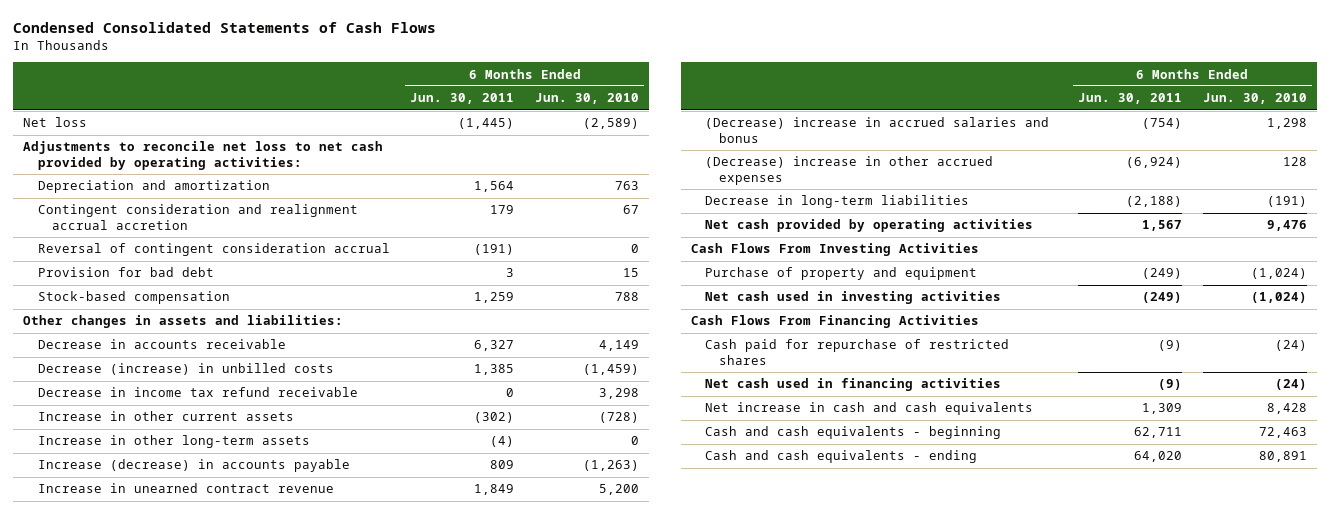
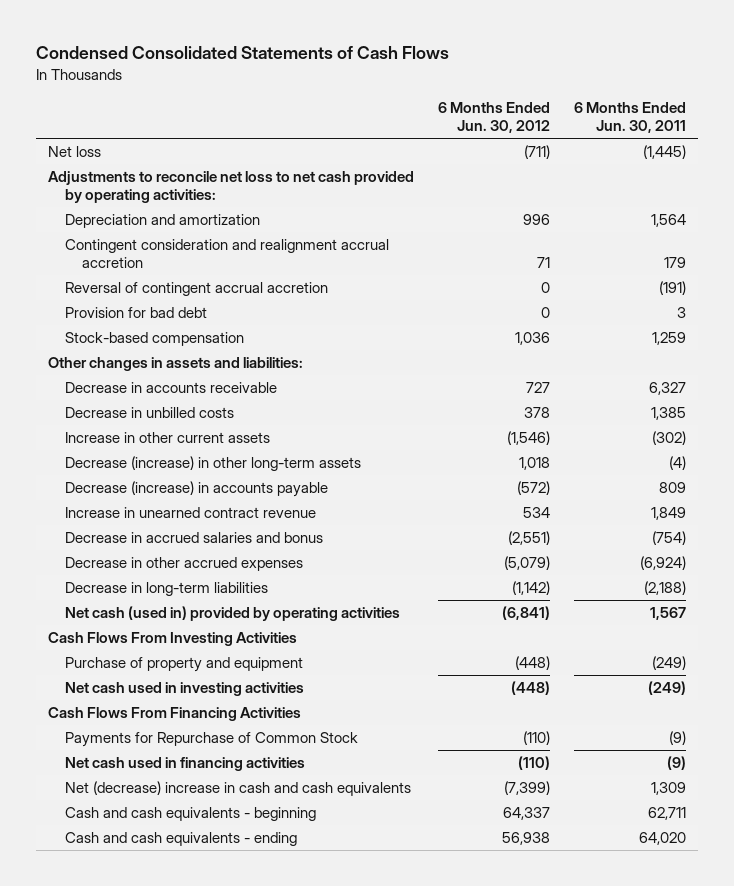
- | 6 Months Ended Jun. 30, 2011 | 6 Months Ended Jun. 30, 2010
+ | 6 Months Ended Jun. 30, 2012 | 6 Months Ended Jun. 30, 2011
- Reversal of contingent consideration accrual | (191) | 0
+ Reversal of contingent accrual accretion | 0 | (191)
- Decrease (increase) in unbilled costs | 1,385 | (1,459)
- Decrease in income tax refund receivable | 0 | 3,298
+ Decrease in unbilled costs | 378 | 1,385
- Increase in other long-term assets | (4) | 0
- Increase (decrease) in accounts payable | 809 | (1,263)
+ Decrease (increase) in other long-term assets | 1,018 | (4)
+ Decrease (increase) in accounts payable | (572) | 809
- (Decrease) increase in accrued salaries and bonus | (754) | 1,298
- (Decrease) increase in other accrued expenses | (6,924) | 128
+ Decrease in accrued salaries and bonus | (2,551) | (754)
+ Decrease in other accrued expenses | (5,079) | (6,924)
- Net cash provided by operating activities | 1,567 | 9,476
+ Net cash (used in) provided by operating activities | (6,841) | 1,567
- Cash paid for repurchase of restricted shares | (9) | (24)
+ Payments for Repurchase of Common Stock | (110) | (9)
- Net increase in cash and cash equivalents | 1,309 | 8,428
+ Net (decrease) increase in cash and cash equivalents | (7,399) | 1,309

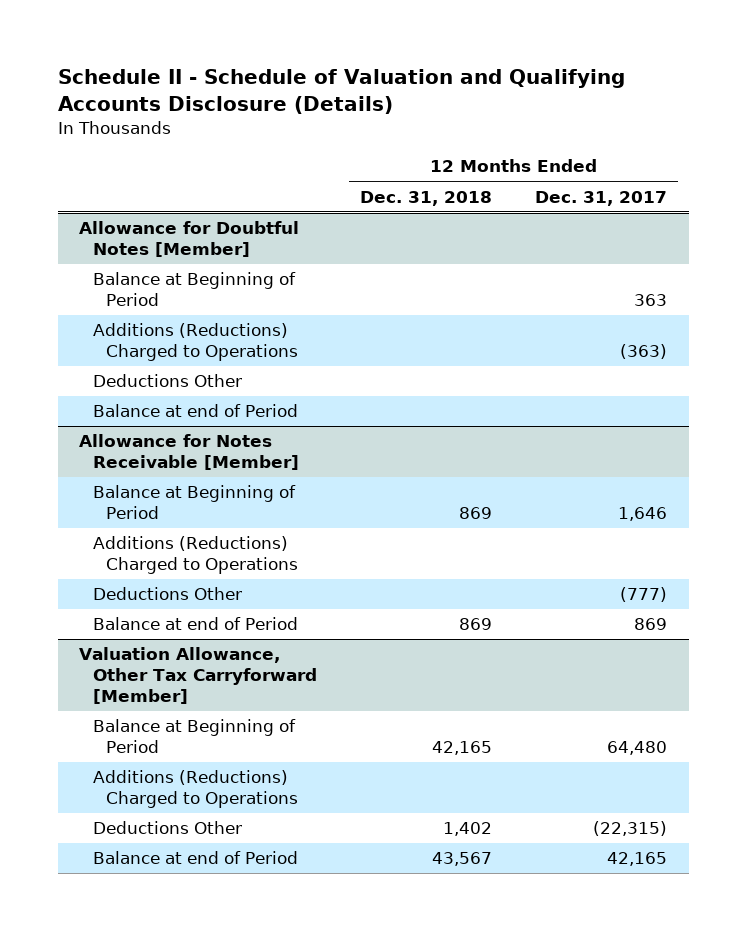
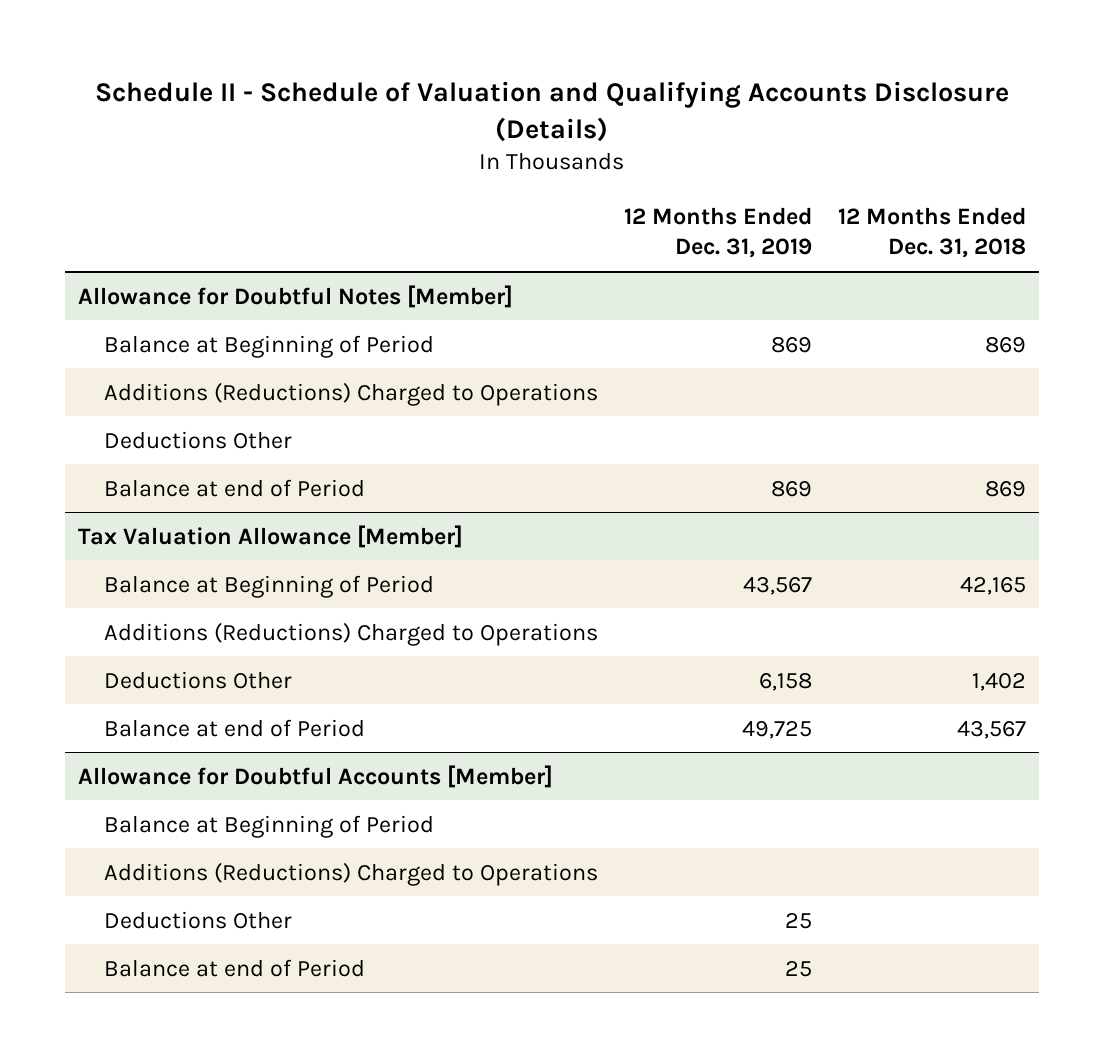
- | 12 Months Ended Dec. 31, 2018 | 12 Months Ended Dec. 31, 2017
+ | 12 Months Ended Dec. 31, 2019 | 12 Months Ended Dec. 31, 2018
@ Allowance for Doubtful Notes [Member]
- Balance at Beginning of Period | | 363
- Additions (Reductions) Charged to Operations | | (363)
- Deductions Other
- Balance at end of Period
- Allowance for Notes Receivable [Member]
- Valuation Allowance, Other Tax Carryforward [Member]
+ Tax Valuation Allowance [Member]
+ Allowance for Doubtful Accounts [Member]
+ Balance at Beginning of Period
+ Additions (Reductions) Charged to Operations
+ Deductions Other | 25 |
+ Balance at end of Period | 25 |

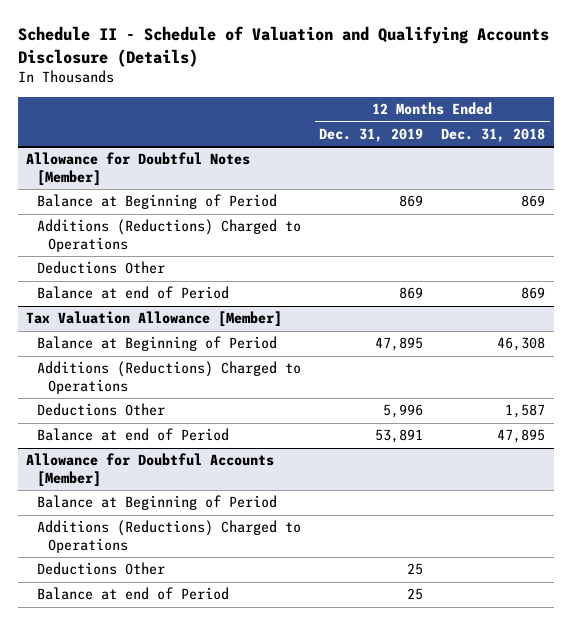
@ Tax Valuation Allowance [Member]
- Balance at Beginning of Period | 43,567 | 42,165
+ Balance at Beginning of Period | 47,895 | 46,308
- Deductions Other | 6,158 | 1,402
- Balance at end of Period | 49,725 | 43,567
+ Deductions Other | 5,996 | 1,587
+ Balance at end of Period | 53,891 | 47,895

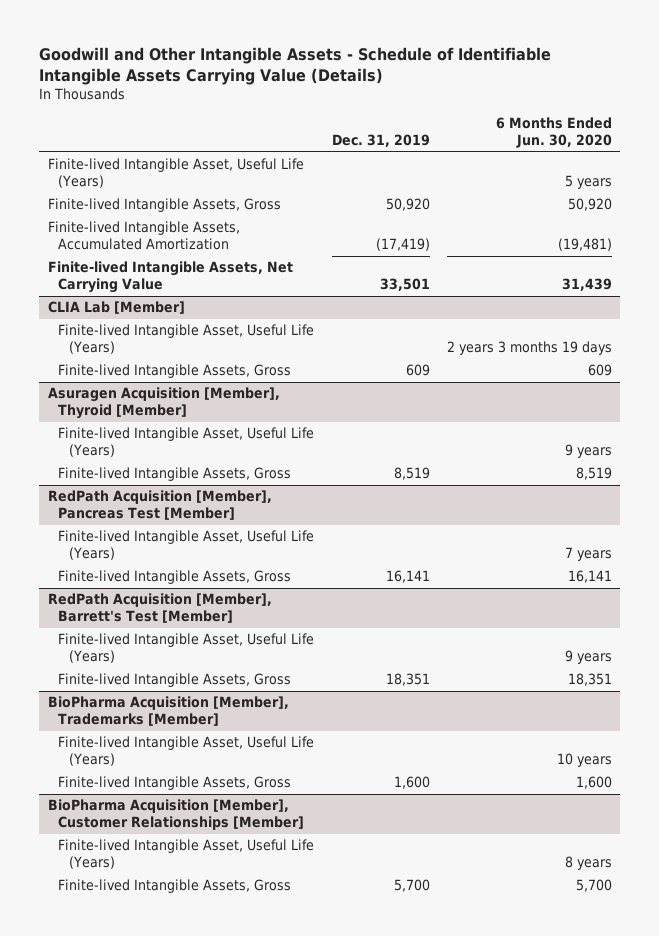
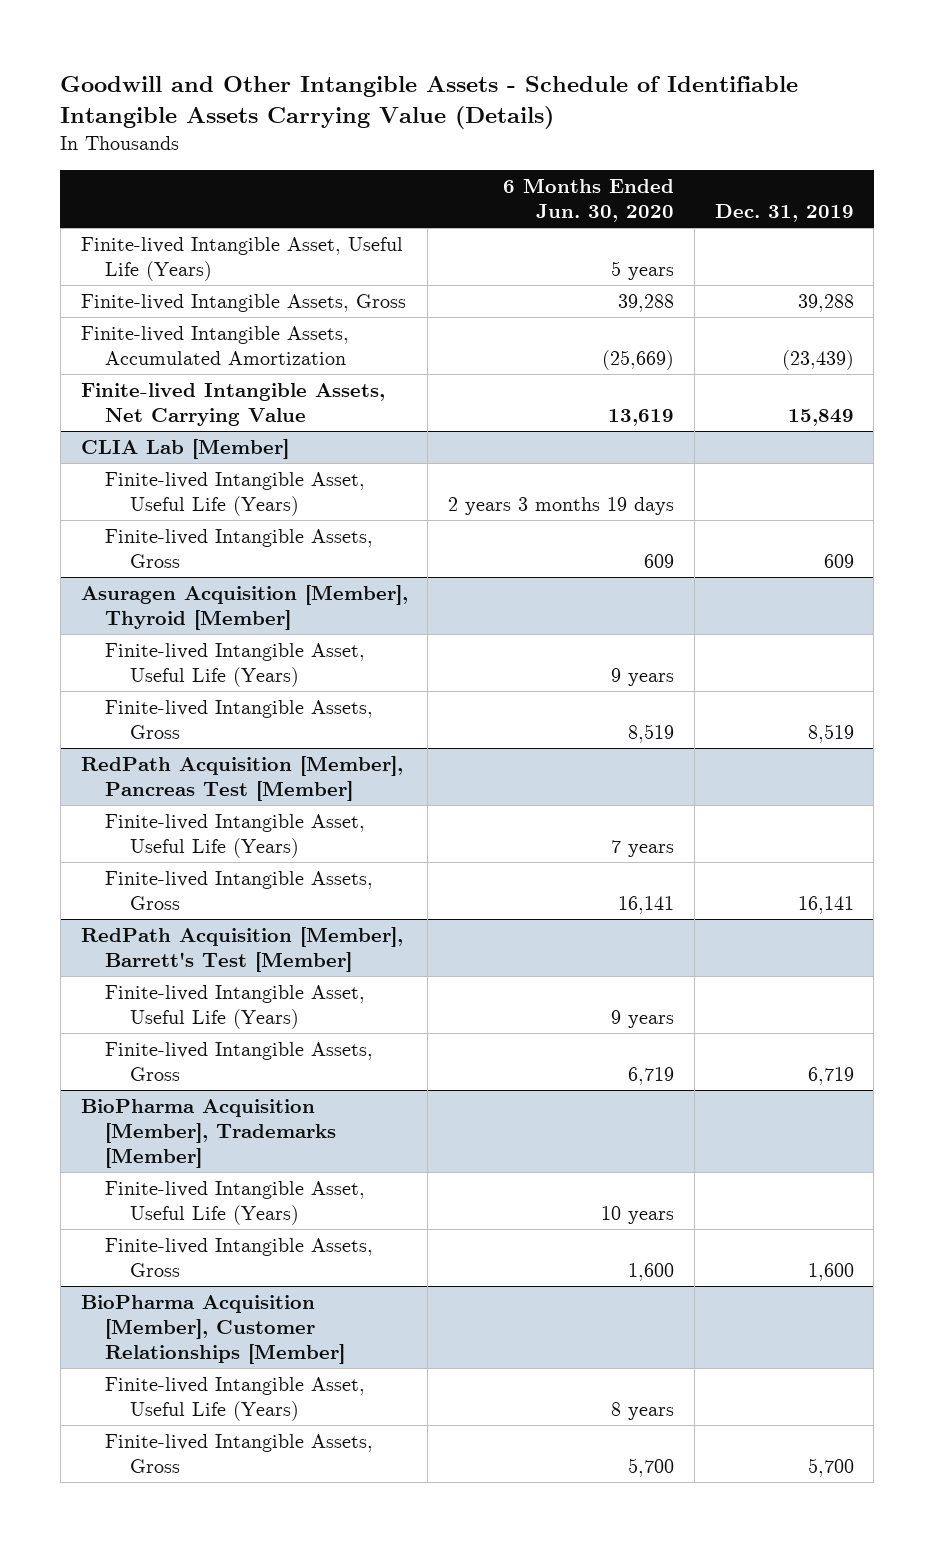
- | Dec. 31, 2019 | 6 Months Ended Jun. 30, 2020
+ | 6 Months Ended Jun. 30, 2020 | Dec. 31, 2019
- Finite-lived Intangible Assets, Gross | 50,920 | 50,920
- Finite-lived Intangible Assets, Accumulated Amortization | (17,419) | (19,481)
- Finite-lived Intangible Assets, Net Carrying Value | 33,501 | 31,439
+ Finite-lived Intangible Assets, Gross | 39,288 | 39,288
+ Finite-lived Intangible Assets, Accumulated Amortization | (25,669) | (23,439)
+ Finite-lived Intangible Assets, Net Carrying Value | 13,619 | 15,849
@ RedPath Acquisition [Member], Barrett's Test [Member]
- Finite-lived Intangible Assets, Gross | 18,351 | 18,351
+ Finite-lived Intangible Assets, Gross | 6,719 | 6,719

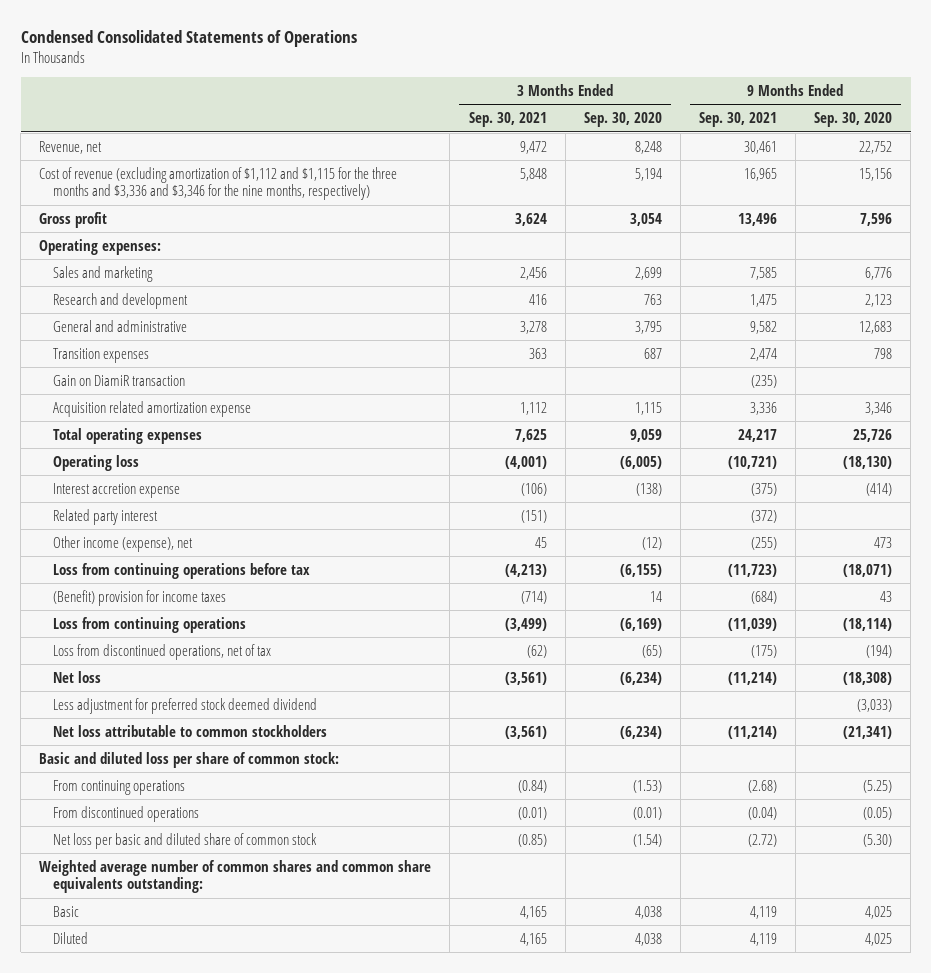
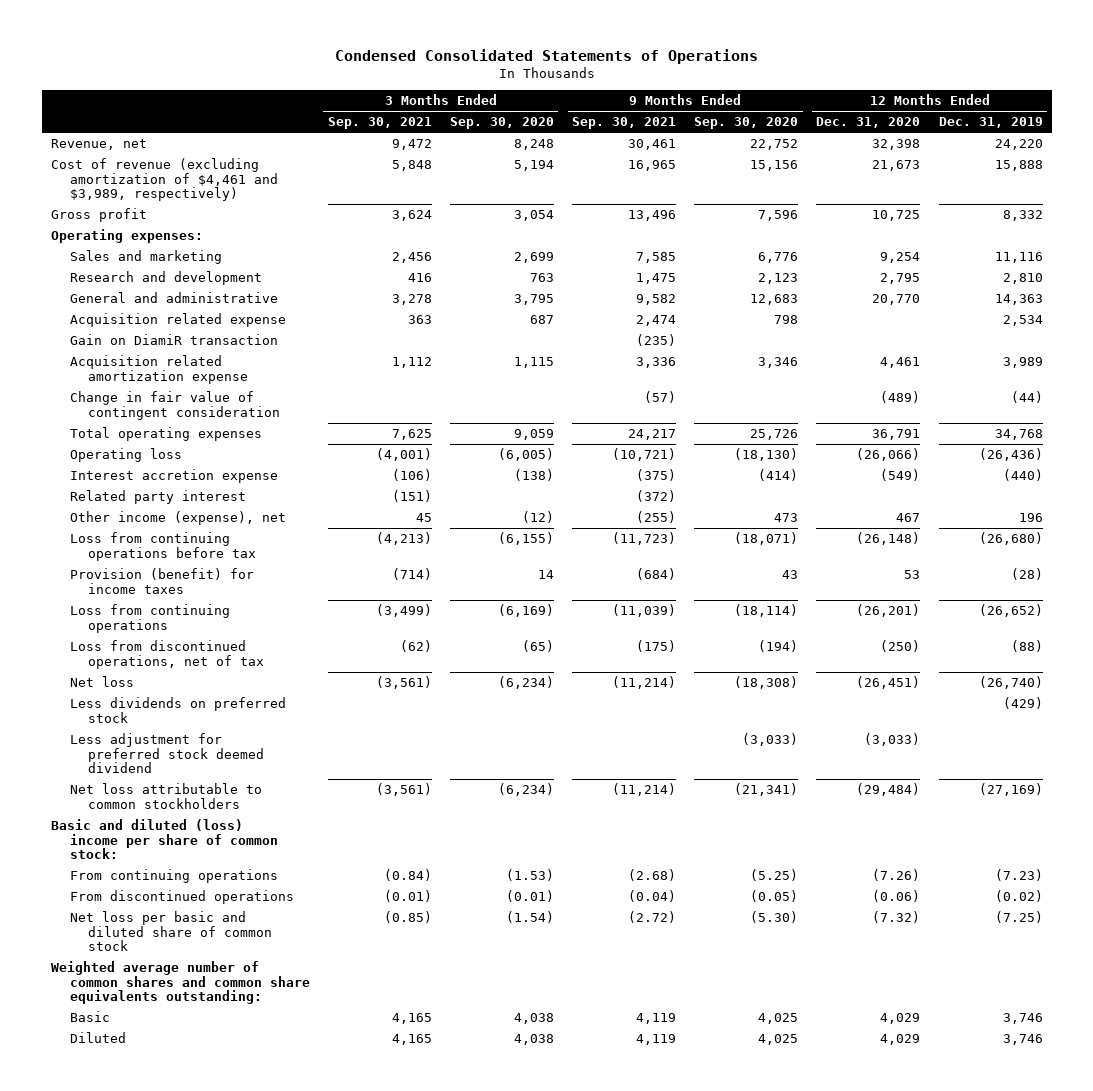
- | 3 Months Ended Sep. 30, 2021 | 3 Months Ended Sep. 30, 2020 | 9 Months Ended Sep. 30, 2021 | 9 Months Ended Sep. 30, 2020
+ | 3 Months Ended Sep. 30, 2021 | 3 Months Ended Sep. 30, 2020 | 9 Months Ended Sep. 30, 2021 | 9 Months Ended Sep. 30, 2020 | 12 Months Ended Dec. 31, 2020 | 12 Months Ended Dec. 31, 2019
- Cost of revenue (excluding amortization of $1,112 and $1,115 for the three months and $3,336 and $3,346 for the nine months, respectively) | 5,848 | 5,194 | 16,965 | 15,156
+ Cost of revenue (excluding amortization of $4,461 and $3,989, respectively) | 5,848 | 5,194 | 16,965 | 15,156 | 21,673 | 15,888
- Transition expenses | 363 | 687 | 2,474 | 798
+ Acquisition related expense | 363 | 687 | 2,474 | 798 | | 2,534
+ Change in fair value of contingent consideration | | | (57) | | (489) | (44)
- (Benefit) provision for income taxes | (714) | 14 | (684) | 43
+ Provision (benefit) for income taxes | (714) | 14 | (684) | 43 | 53 | (28)
+ Less dividends on preferred stock | | | | | | (429)
- Basic and diluted loss per share of common stock:
+ Basic and diluted (loss) income per share of common stock:

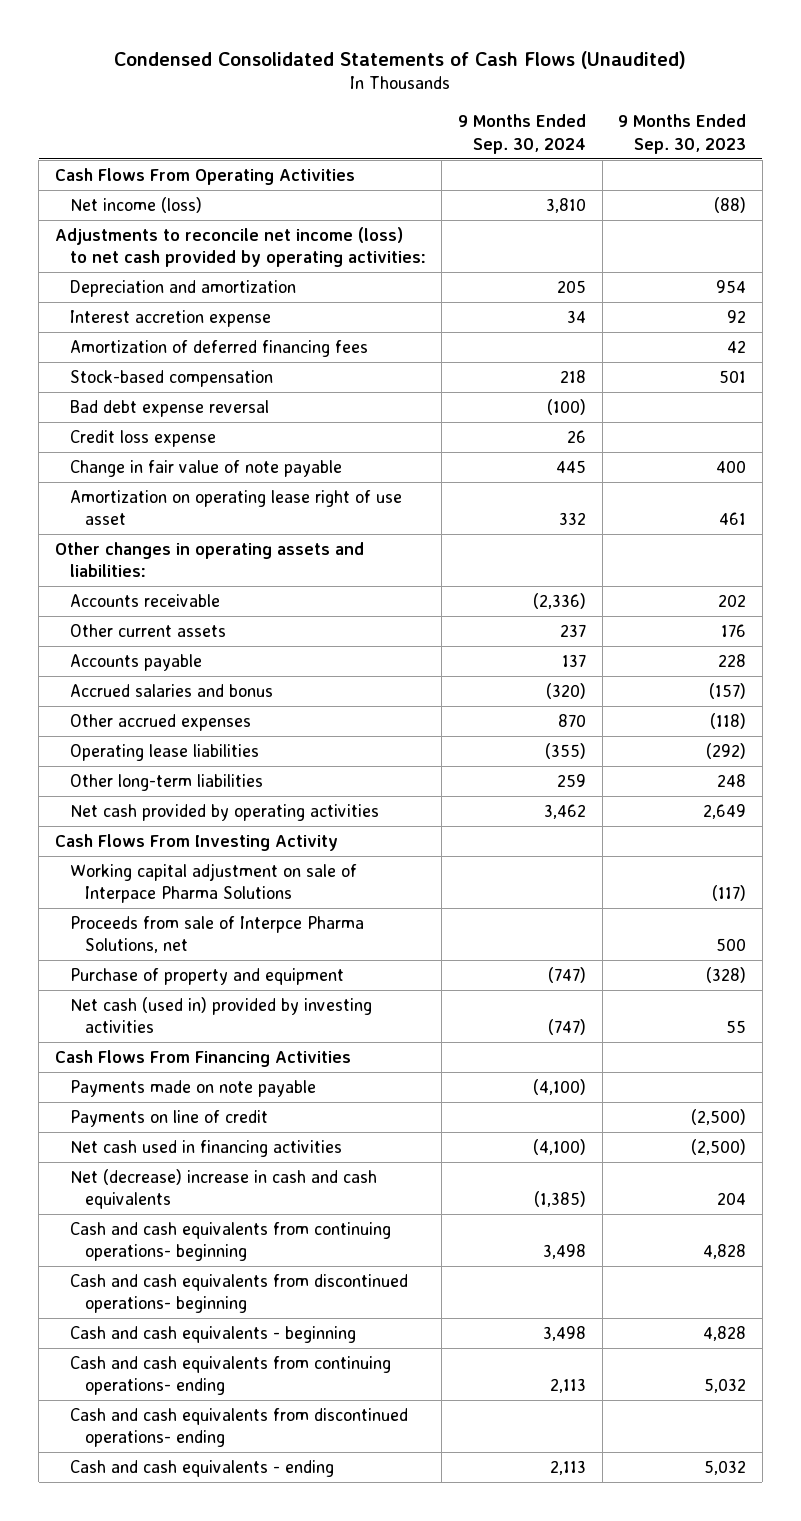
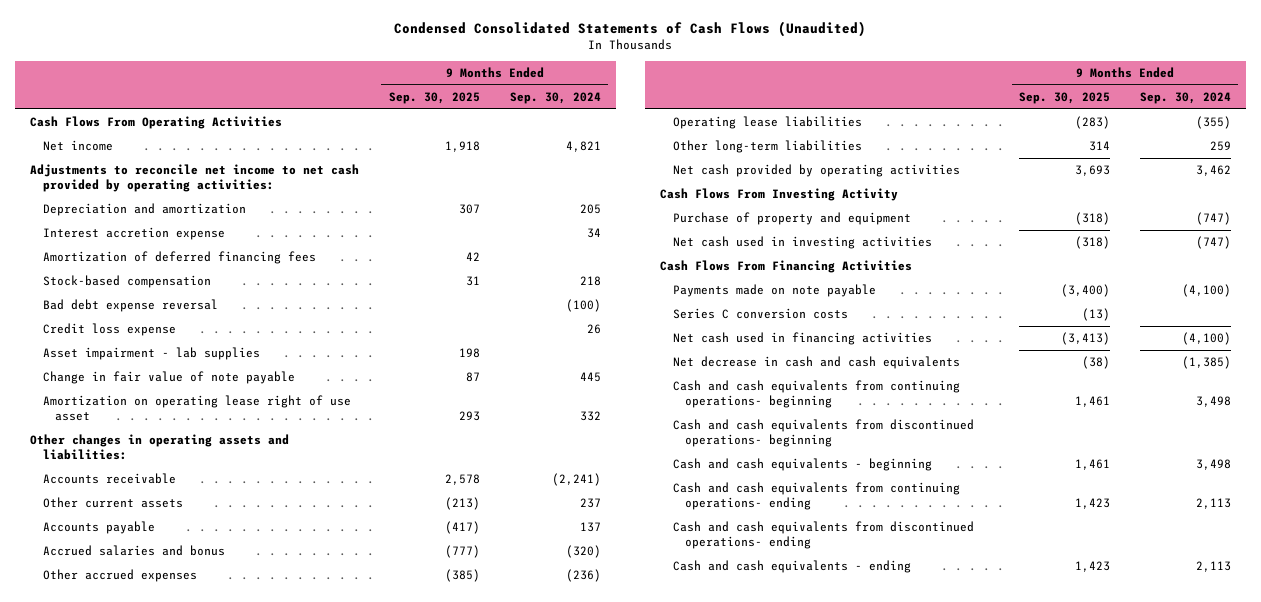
- | 9 Months Ended Sep. 30, 2024 | 9 Months Ended Sep. 30, 2023
+ | 9 Months Ended Sep. 30, 2025 | 9 Months Ended Sep. 30, 2024
- Net income (loss) | 3,810 | (88)
- Adjustments to reconcile net income (loss) to net cash provided by operating activities:
+ Net income | 1,918 | 4,821
+ Adjustments to reconcile net income to net cash provided by operating activities:
+ Asset impairment - lab supplies | 198 |
- Accounts receivable | (2,336) | 202
+ Accounts receivable | 2,578 | (2,241)
- Other accrued expenses | 870 | (118)
+ Other accrued expenses | (385) | (236)
- Working capital adjustment on sale of Interpace Pharma Solutions | | (117)
- Proceeds from sale of Interpce Pharma Solutions, net | | 500
- Net cash (used in) provided by investing activities | (747) | 55
+ Net cash used in investing activities | (318) | (747)
- Payments on line of credit | | (2,500)
+ Series C conversion costs | (13) |
- Net (decrease) increase in cash and cash equivalents | (1,385) | 204
+ Net decrease in cash and cash equivalents | (38) | (1,385)

